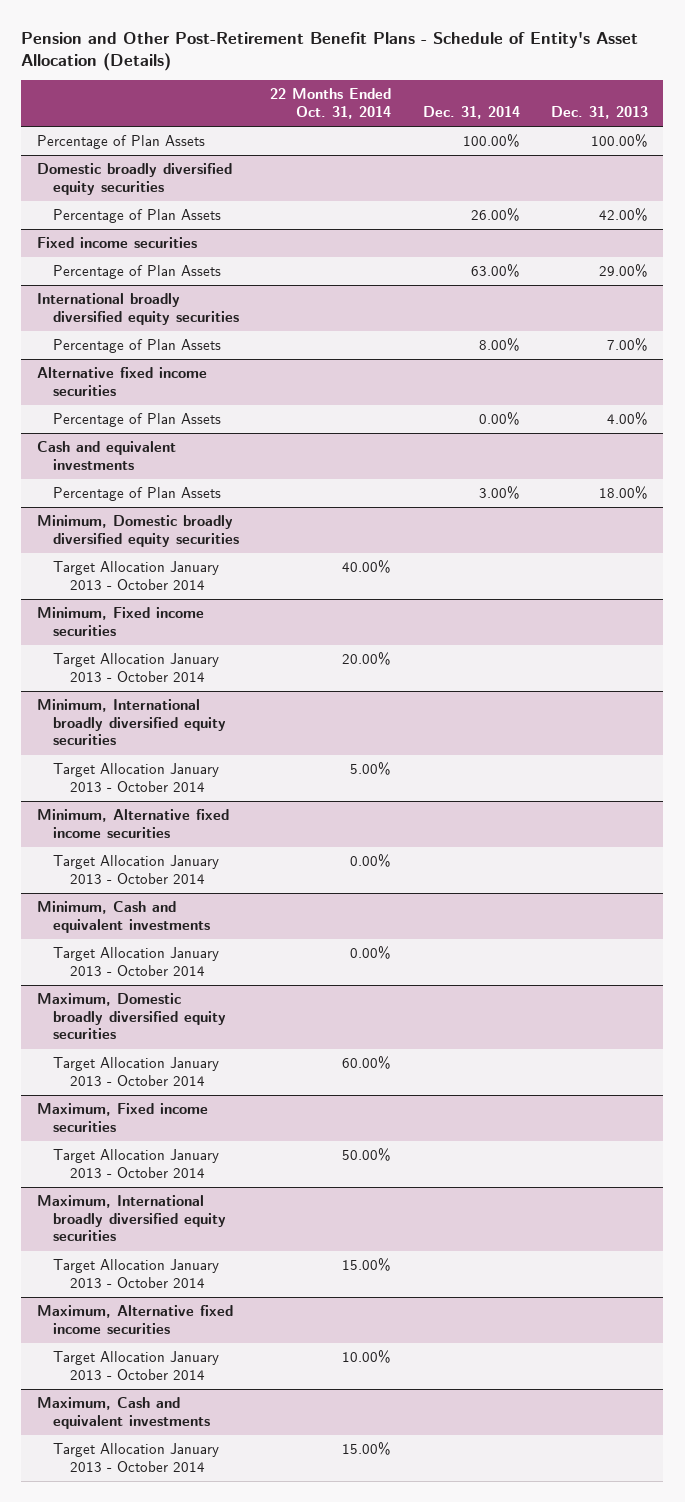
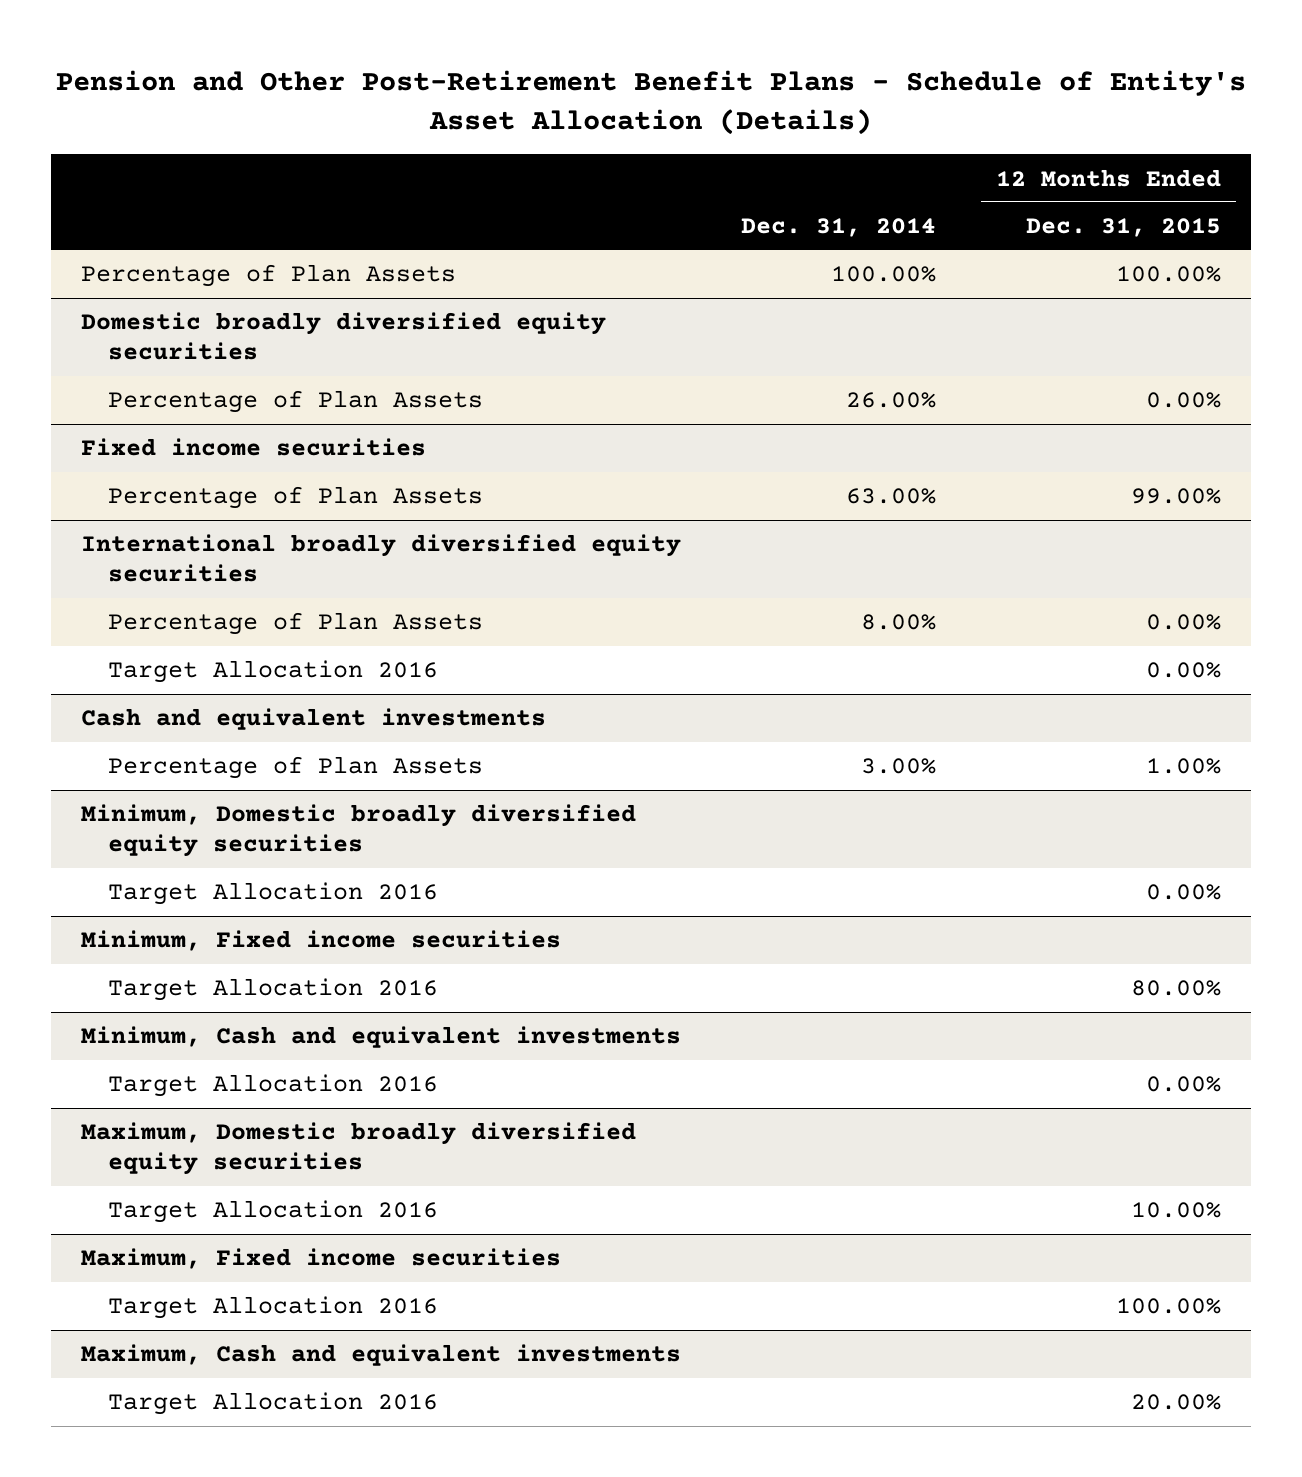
- | 22 Months Ended Oct. 31, 2014 | Dec. 31, 2014 | Dec. 31, 2013
+ | Dec. 31, 2014 | 12 Months Ended Dec. 31, 2015
- Alternative fixed income securities
- Percentage of Plan Assets | | 0.00% | 4.00%
@ International broadly diversified equity securities
+ Target Allocation 2016 | | 0.00%
@ Minimum, Domestic broadly diversified equity securities
- Target Allocation January 2013 - October 2014 | 40.00% | |
+ Target Allocation 2016 | | 0.00%
@ Minimum, Fixed income securities
- Target Allocation January 2013 - October 2014 | 20.00% | |
- Minimum, International broadly diversified equity securities
- Target Allocation January 2013 - October 2014 | 5.00% | |
- Minimum, Alternative fixed income securities
- Target Allocation January 2013 - October 2014 | 0.00% | |
@ Minimum, Fixed income securities
+ Target Allocation 2016 | | 80.00%
@ Minimum, Cash and equivalent investments
- Target Allocation January 2013 - October 2014 | 0.00% | |
+ Target Allocation 2016 | | 0.00%
@ Maximum, Domestic broadly diversified equity securities
- Target Allocation January 2013 - October 2014 | 60.00% | |
+ Target Allocation 2016 | | 10.00%
@ Maximum, Fixed income securities
- Target Allocation January 2013 - October 2014 | 50.00% | |
- Maximum, International broadly diversified equity securities
- Target Allocation January 2013 - October 2014 | 15.00% | |
- Maximum, Alternative fixed income securities
- Target Allocation January 2013 - October 2014 | 10.00% | |
@ Maximum, Fixed income securities
+ Target Allocation 2016 | | 100.00%
@ Maximum, Cash and equivalent investments
- Target Allocation January 2013 - October 2014 | 15.00% | |
+ Target Allocation 2016 | | 20.00%

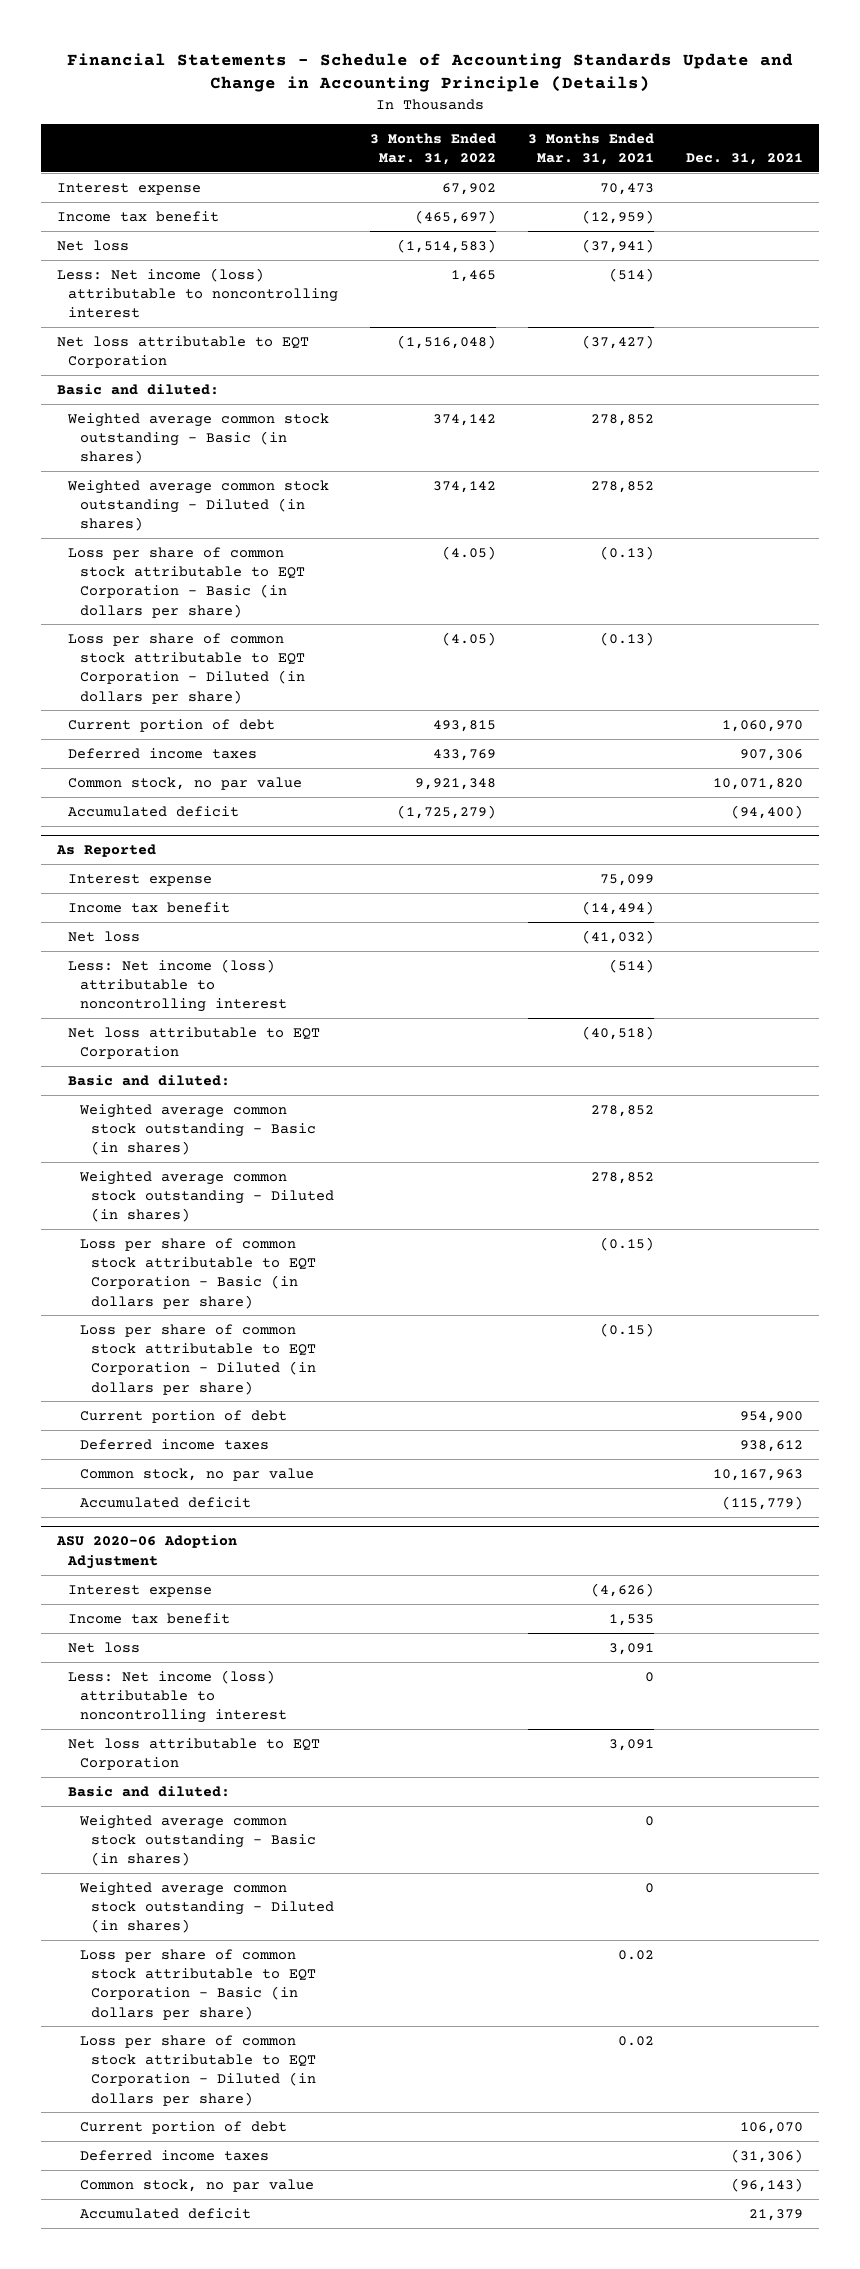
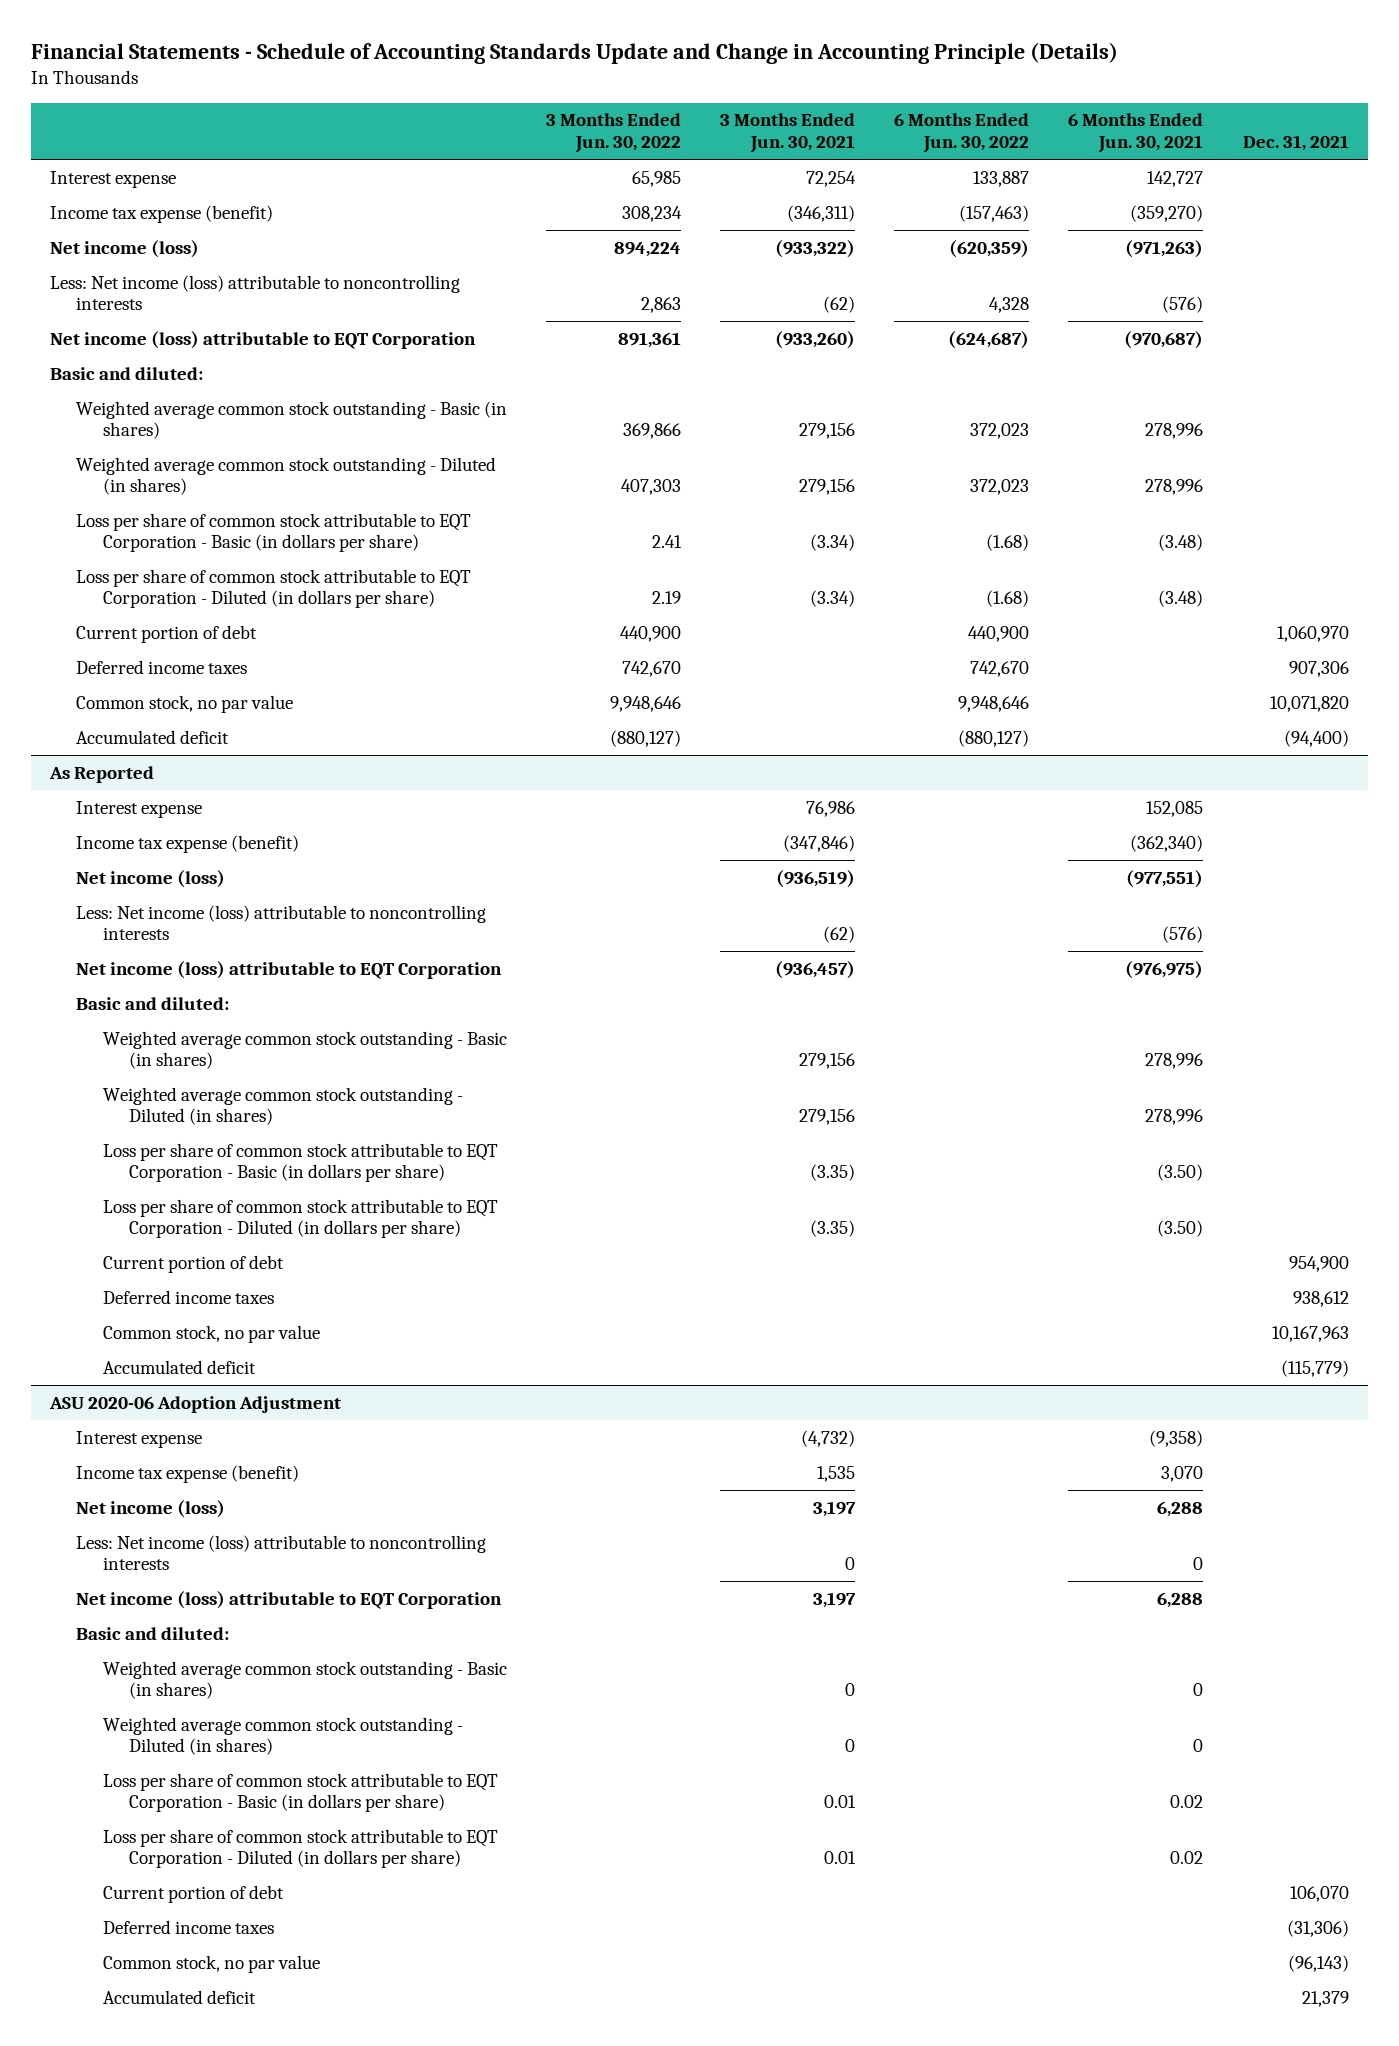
- | 3 Months Ended Mar. 31, 2022 | 3 Months Ended Mar. 31, 2021 | Dec. 31, 2021
+ | 3 Months Ended Jun. 30, 2022 | 3 Months Ended Jun. 30, 2021 | 6 Months Ended Jun. 30, 2022 | 6 Months Ended Jun. 30, 2021 | Dec. 31, 2021
- Income tax benefit | (465,697) | (12,959) |
- Net loss | (1,514,583) | (37,941) |
- Less: Net income (loss) attributable to noncontrolling interest | 1,465 | (514) |
- Net loss attributable to EQT Corporation | (1,516,048) | (37,427) |
+ Income tax expense (benefit) | 308,234 | (346,311) | (157,463) | (359,270) |
+ Net income (loss) | 894,224 | (933,322) | (620,359) | (971,263) |
+ Less: Net income (loss) attributable to noncontrolling interests | 2,863 | (62) | 4,328 | (576) |
+ Net income (loss) attributable to EQT Corporation | 891,361 | (933,260) | (624,687) | (970,687) |
@ As Reported
- Income tax benefit | | (14,494) |
- Net loss | | (41,032) |
- Less: Net income (loss) attributable to noncontrolling interest | | (514) |
- Net loss attributable to EQT Corporation | | (40,518) |
+ Income tax expense (benefit) | | (347,846) | | (362,340) |
+ Net income (loss) | | (936,519) | | (977,551) |
+ Less: Net income (loss) attributable to noncontrolling interests | | (62) | | (576) |
+ Net income (loss) attributable to EQT Corporation | | (936,457) | | (976,975) |
@ ASU 2020-06 Adoption Adjustment
- Income tax benefit | | 1,535 |
- Net loss | | 3,091 |
- Less: Net income (loss) attributable to noncontrolling interest | | 0 |
- Net loss attributable to EQT Corporation | | 3,091 |
+ Income tax expense (benefit) | | 1,535 | | 3,070 |
+ Net income (loss) | | 3,197 | | 6,288 |
+ Less: Net income (loss) attributable to noncontrolling interests | | 0 | | 0 |
+ Net income (loss) attributable to EQT Corporation | | 3,197 | | 6,288 |

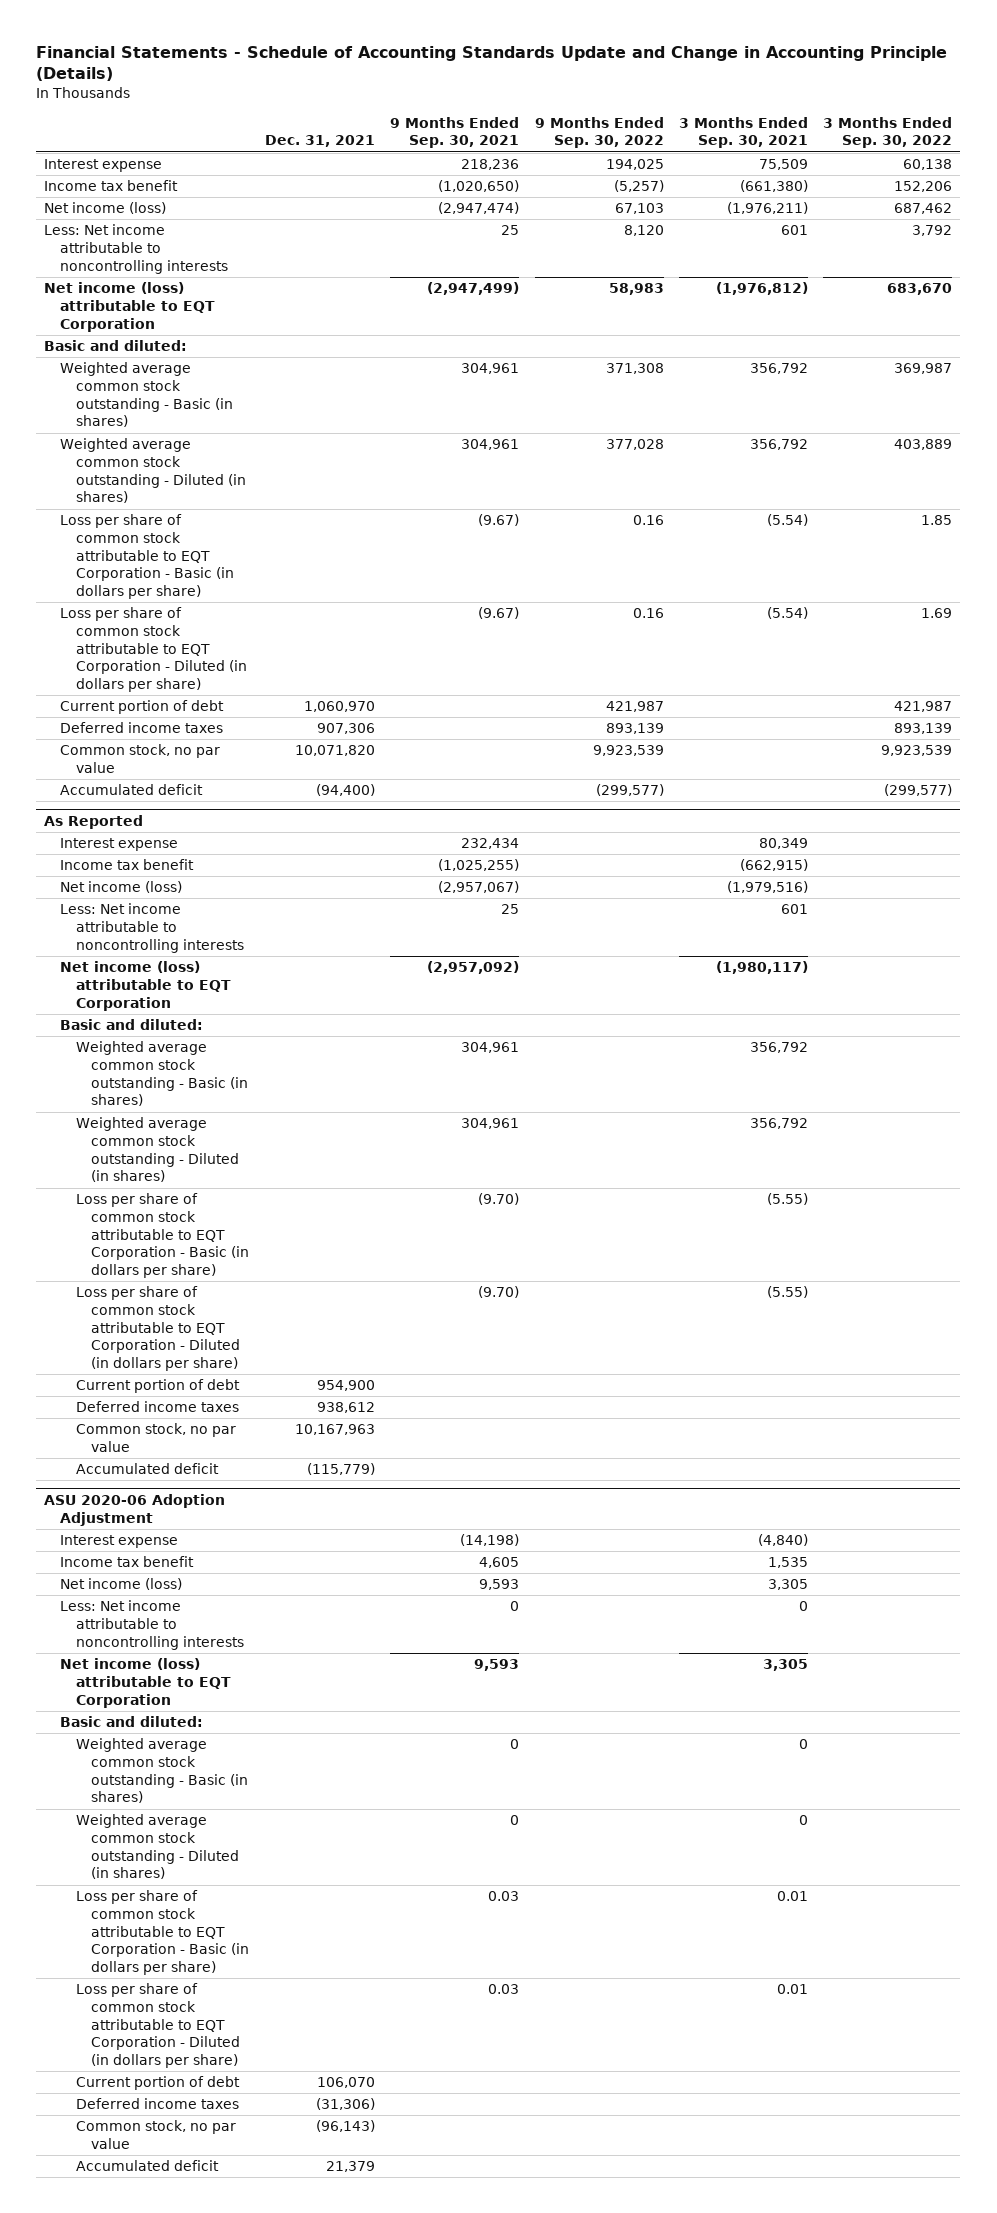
- | 3 Months Ended Jun. 30, 2022 | 3 Months Ended Jun. 30, 2021 | 6 Months Ended Jun. 30, 2022 | 6 Months Ended Jun. 30, 2021 | Dec. 31, 2021
+ | Dec. 31, 2021 | 9 Months Ended Sep. 30, 2021 | 9 Months Ended Sep. 30, 2022 | 3 Months Ended Sep. 30, 2021 | 3 Months Ended Sep. 30, 2022
- Income tax expense (benefit) | 308,234 | (346,311) | (157,463) | (359,270) |
+ Income tax benefit | | (1,020,650) | (5,257) | (661,380) | 152,206
- Less: Net income (loss) attributable to noncontrolling interests | 2,863 | (62) | 4,328 | (576) |
+ Less: Net income attributable to noncontrolling interests | | 25 | 8,120 | 601 | 3,792
@ As Reported
- Income tax expense (benefit) | | (347,846) | | (362,340) |
+ Income tax benefit | | (1,025,255) | | (662,915) |
- Less: Net income (loss) attributable to noncontrolling interests | | (62) | | (576) |
+ Less: Net income attributable to noncontrolling interests | | 25 | | 601 |
@ ASU 2020-06 Adoption Adjustment
- Income tax expense (benefit) | | 1,535 | | 3,070 |
+ Income tax benefit | | 4,605 | | 1,535 |
- Less: Net income (loss) attributable to noncontrolling interests | | 0 | | 0 |
+ Less: Net income attributable to noncontrolling interests | | 0 | | 0 |

